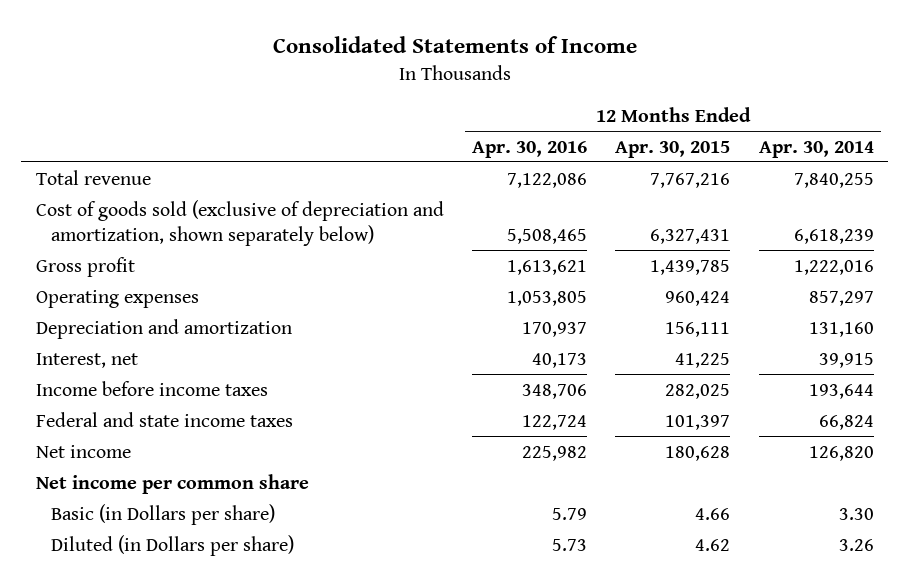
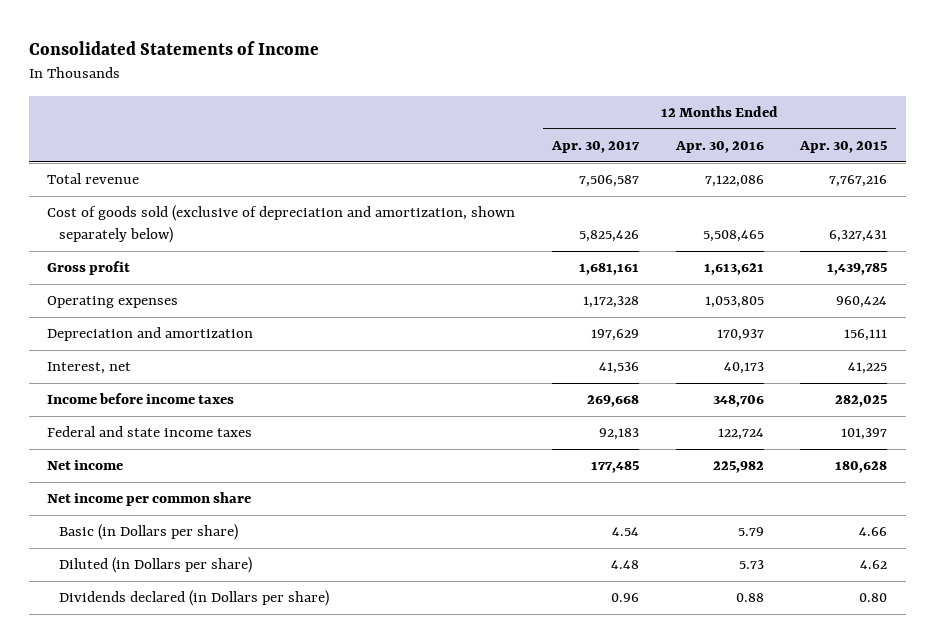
- | 12 Months Ended Apr. 30, 2016 | 12 Months Ended Apr. 30, 2015 | 12 Months Ended Apr. 30, 2014
+ | 12 Months Ended Apr. 30, 2017 | 12 Months Ended Apr. 30, 2016 | 12 Months Ended Apr. 30, 2015
+ Dividends declared (in Dollars per share) | 0.96 | 0.88 | 0.80

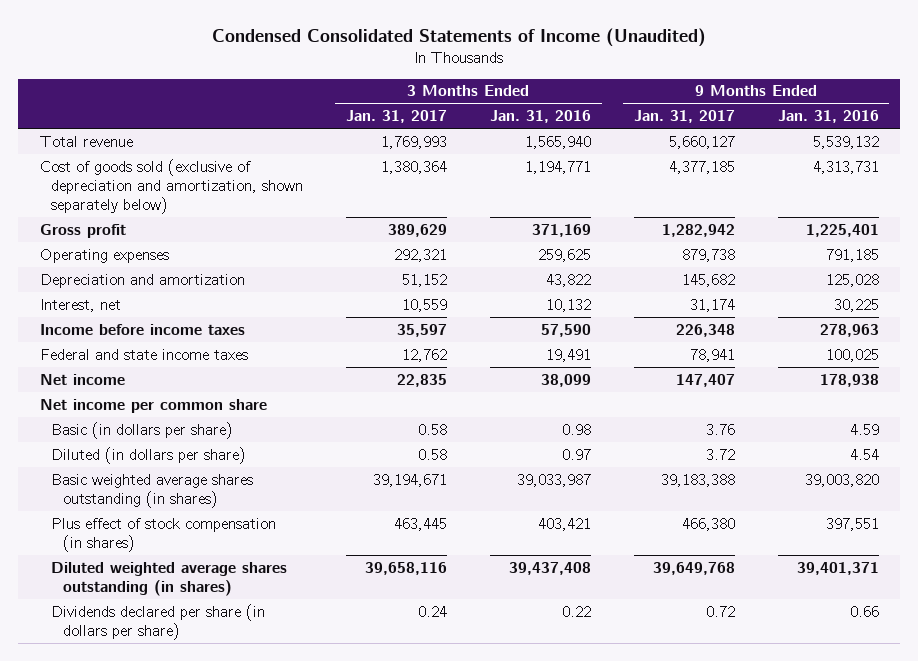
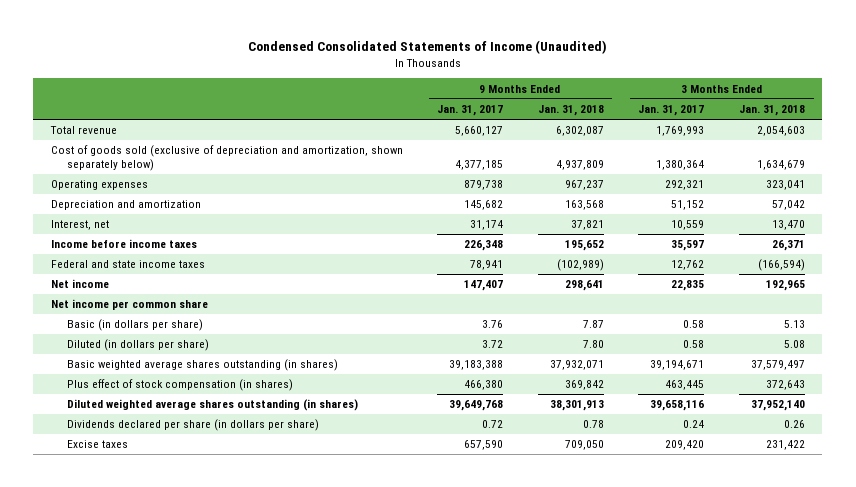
- | 3 Months Ended Jan. 31, 2017 | 3 Months Ended Jan. 31, 2016 | 9 Months Ended Jan. 31, 2017 | 9 Months Ended Jan. 31, 2016
+ | 9 Months Ended Jan. 31, 2017 | 9 Months Ended Jan. 31, 2018 | 3 Months Ended Jan. 31, 2017 | 3 Months Ended Jan. 31, 2018
- Gross profit | 389,629 | 371,169 | 1,282,942 | 1,225,401
+ Excise taxes | 657,590 | 709,050 | 209,420 | 231,422

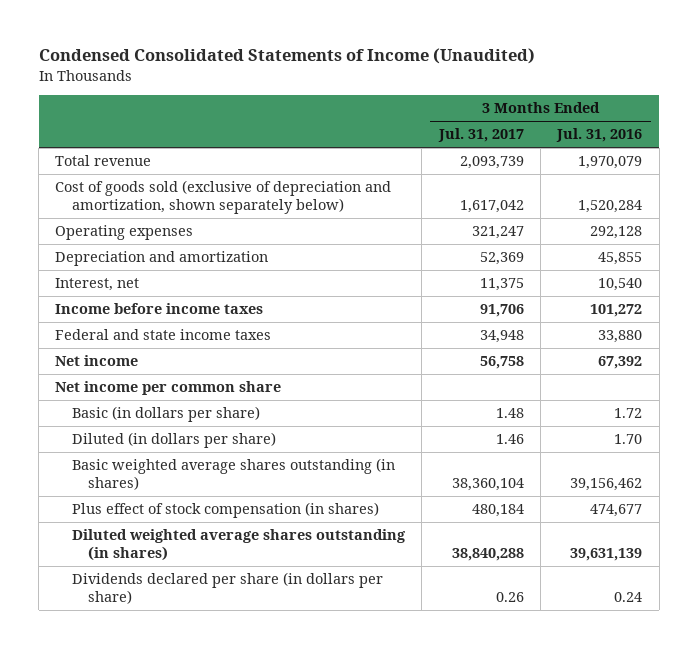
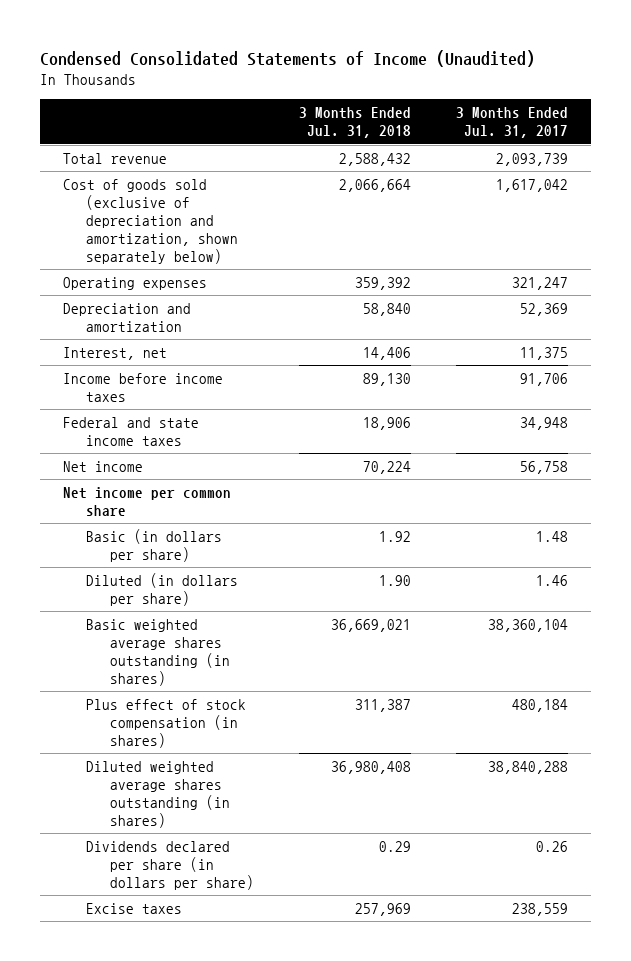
- | 3 Months Ended Jul. 31, 2017 | 3 Months Ended Jul. 31, 2016
+ | 3 Months Ended Jul. 31, 2018 | 3 Months Ended Jul. 31, 2017
+ Excise taxes | 257,969 | 238,559

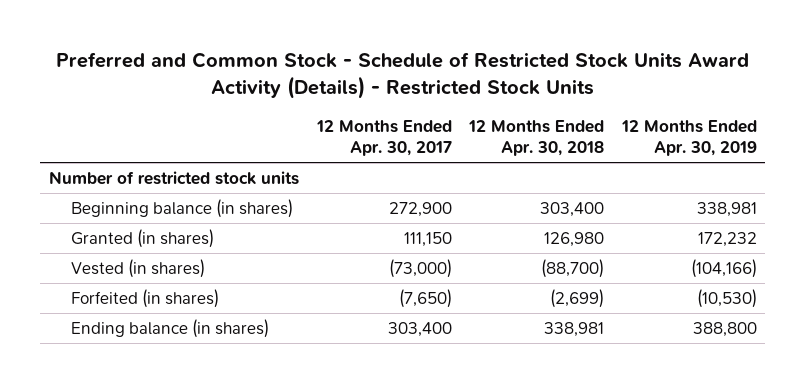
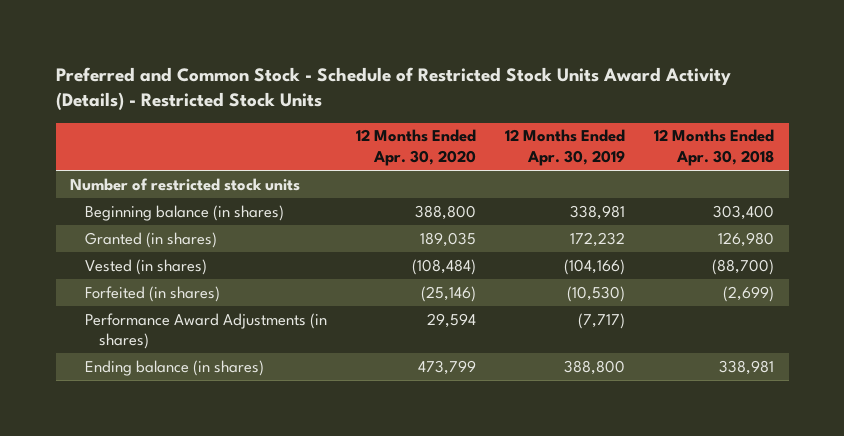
- | 12 Months Ended Apr. 30, 2017 | 12 Months Ended Apr. 30, 2018 | 12 Months Ended Apr. 30, 2019
+ | 12 Months Ended Apr. 30, 2020 | 12 Months Ended Apr. 30, 2019 | 12 Months Ended Apr. 30, 2018
+ Performance Award Adjustments (in shares) | 29,594 | (7,717) |

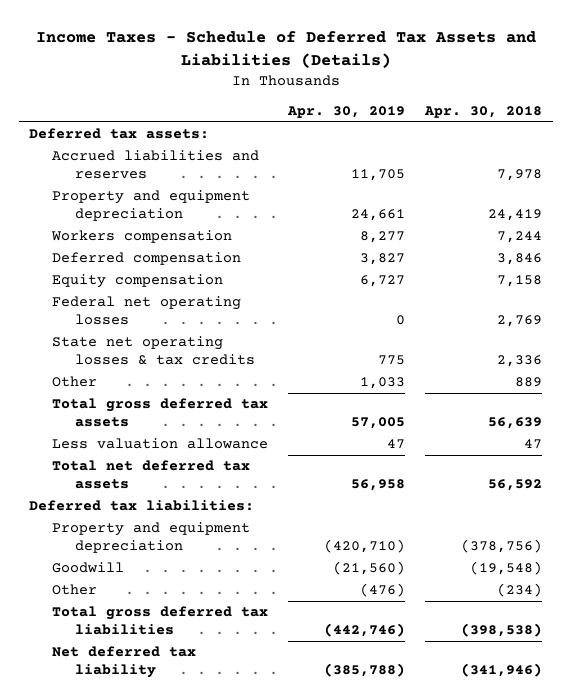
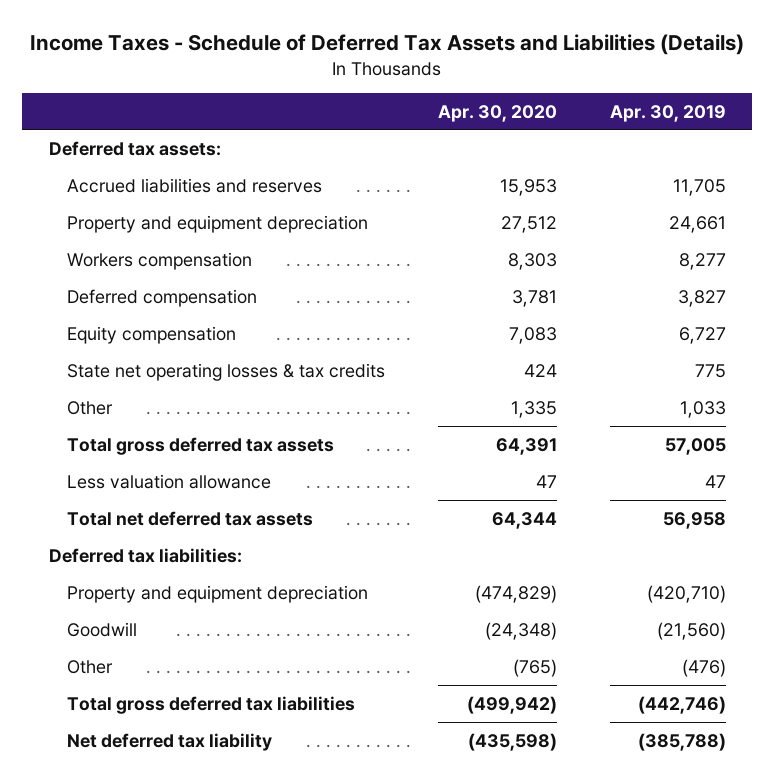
- | Apr. 30, 2019 | Apr. 30, 2018
+ | Apr. 30, 2020 | Apr. 30, 2019
- Federal net operating losses | 0 | 2,769

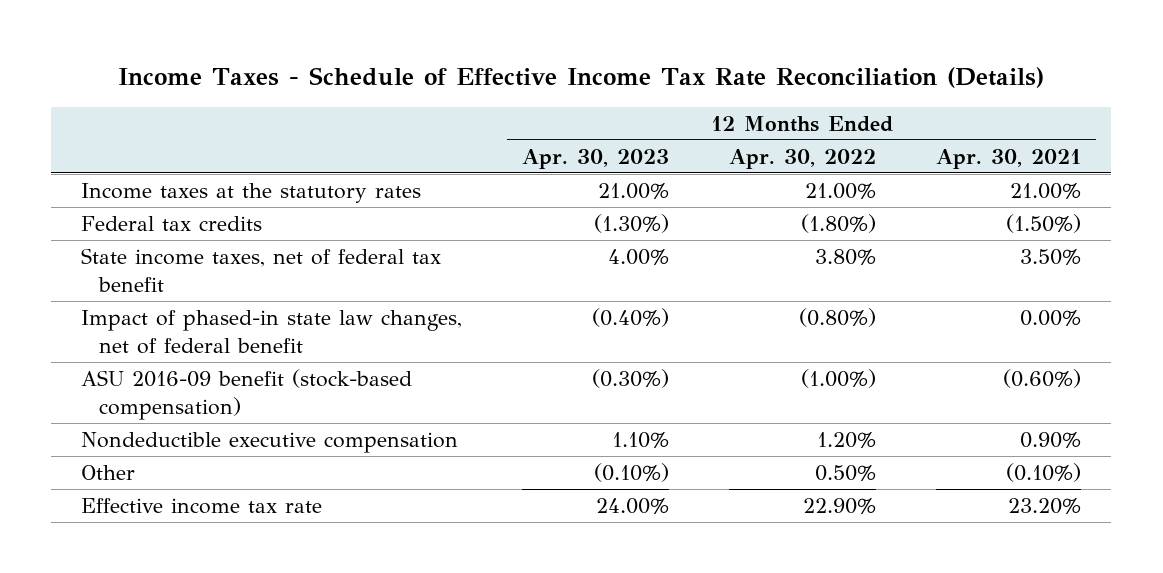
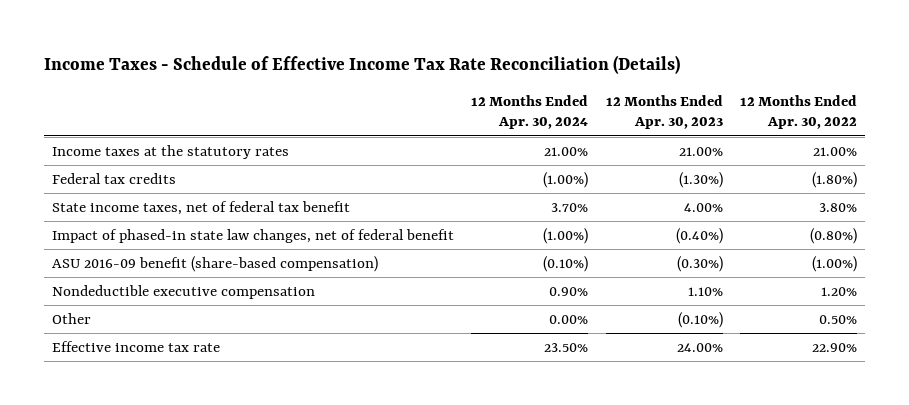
- | 12 Months Ended Apr. 30, 2023 | 12 Months Ended Apr. 30, 2022 | 12 Months Ended Apr. 30, 2021
+ | 12 Months Ended Apr. 30, 2024 | 12 Months Ended Apr. 30, 2023 | 12 Months Ended Apr. 30, 2022
- ASU 2016-09 benefit (stock-based compensation) | (0.30%) | (1.00%) | (0.60%)
+ ASU 2016-09 benefit (share-based compensation) | (0.10%) | (0.30%) | (1.00%)

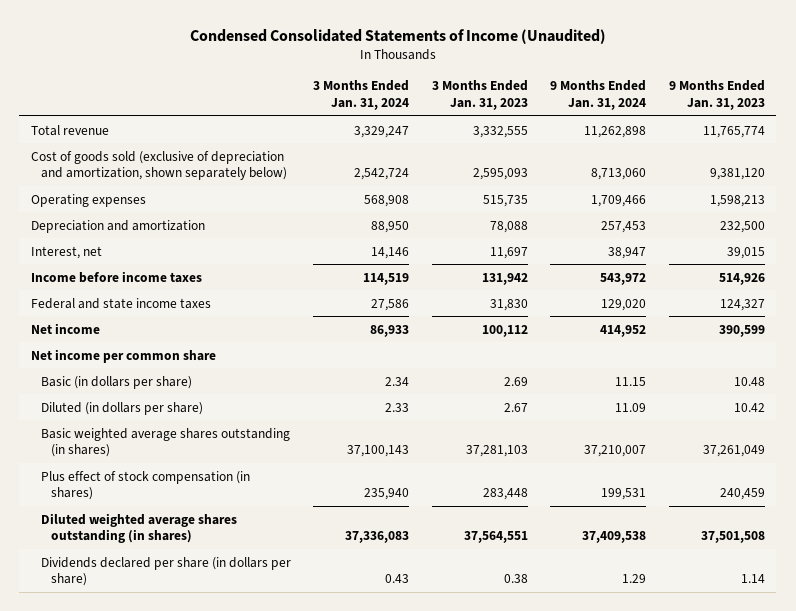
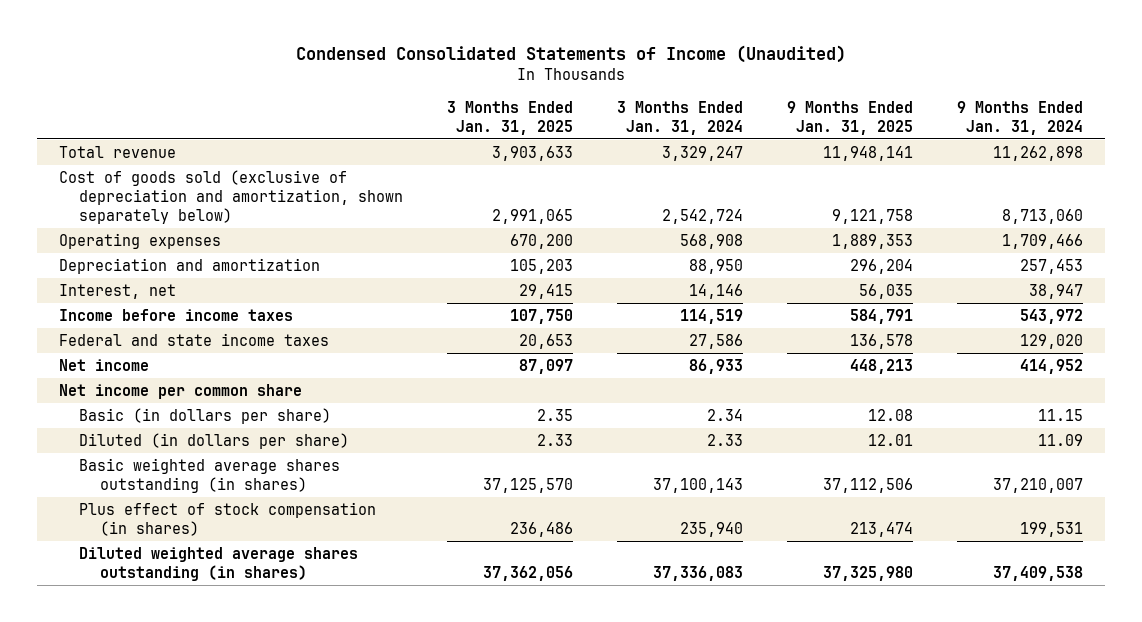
- | 3 Months Ended Jan. 31, 2024 | 3 Months Ended Jan. 31, 2023 | 9 Months Ended Jan. 31, 2024 | 9 Months Ended Jan. 31, 2023
+ | 3 Months Ended Jan. 31, 2025 | 3 Months Ended Jan. 31, 2024 | 9 Months Ended Jan. 31, 2025 | 9 Months Ended Jan. 31, 2024
- Dividends declared per share (in dollars per share) | 0.43 | 0.38 | 1.29 | 1.14

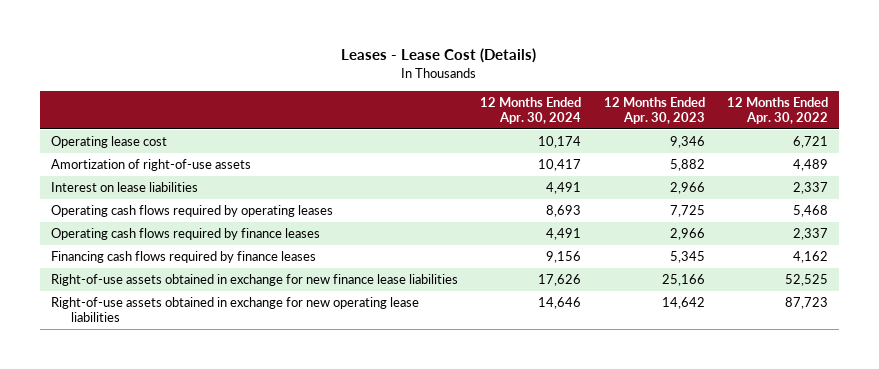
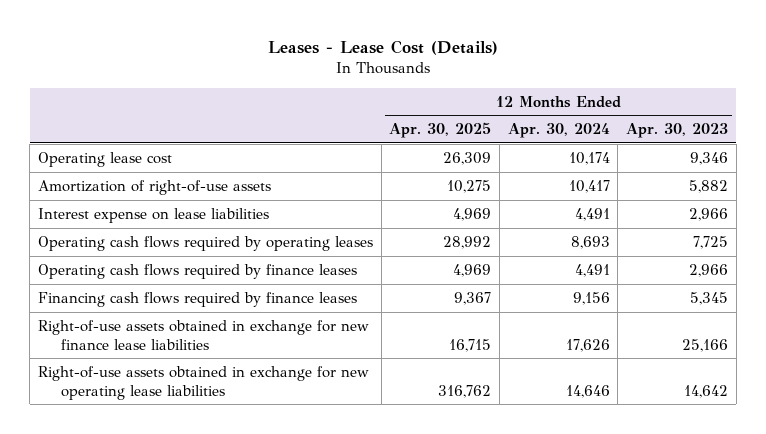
- | 12 Months Ended Apr. 30, 2024 | 12 Months Ended Apr. 30, 2023 | 12 Months Ended Apr. 30, 2022
+ | 12 Months Ended Apr. 30, 2025 | 12 Months Ended Apr. 30, 2024 | 12 Months Ended Apr. 30, 2023
- Interest on lease liabilities | 4,491 | 2,966 | 2,337
+ Interest expense on lease liabilities | 4,969 | 4,491 | 2,966

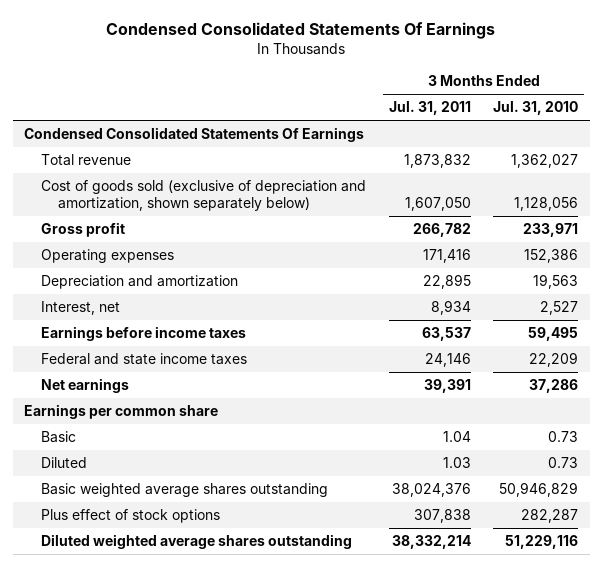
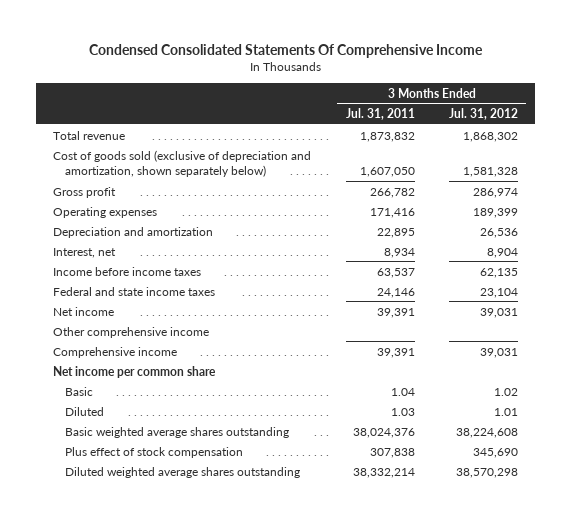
- Condensed Consolidated Statements Of Earnings
+ Condensed Consolidated Statements Of Comprehensive Income
- | 3 Months Ended Jul. 31, 2011 | 3 Months Ended Jul. 31, 2010
+ | 3 Months Ended Jul. 31, 2011 | 3 Months Ended Jul. 31, 2012
- Condensed Consolidated Statements Of Earnings
- Earnings before income taxes | 63,537 | 59,495
+ Income before income taxes | 63,537 | 62,135
- Net earnings | 39,391 | 37,286
- Earnings per common share
+ Net income | 39,391 | 39,031
+ Other comprehensive income
+ Comprehensive income | 39,391 | 39,031
+ Net income per common share
- Plus effect of stock options | 307,838 | 282,287
+ Plus effect of stock compensation | 307,838 | 345,690

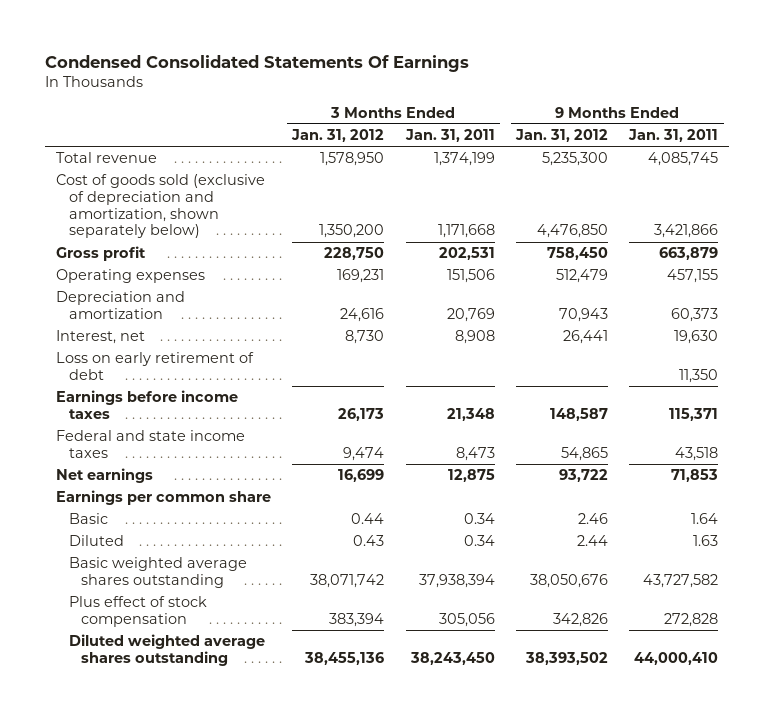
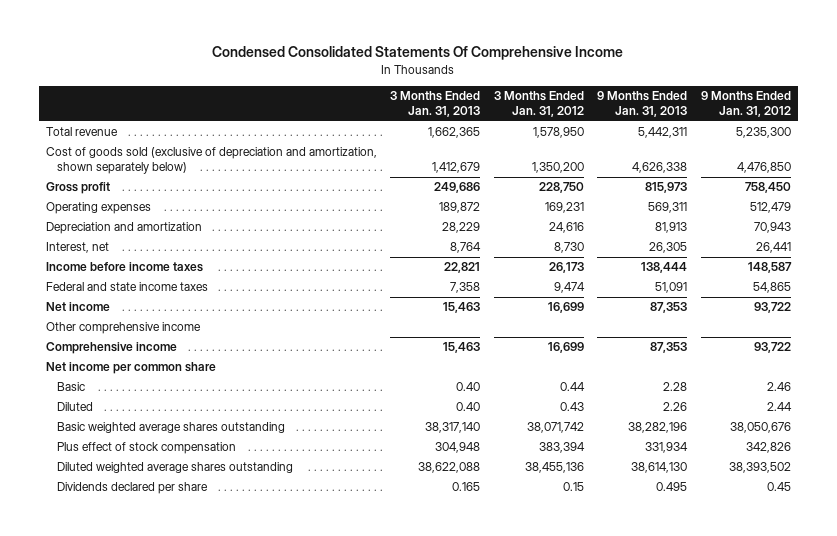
- Condensed Consolidated Statements Of Earnings
+ Condensed Consolidated Statements Of Comprehensive Income
- | 3 Months Ended Jan. 31, 2012 | 3 Months Ended Jan. 31, 2011 | 9 Months Ended Jan. 31, 2012 | 9 Months Ended Jan. 31, 2011
+ | 3 Months Ended Jan. 31, 2013 | 3 Months Ended Jan. 31, 2012 | 9 Months Ended Jan. 31, 2013 | 9 Months Ended Jan. 31, 2012
- Loss on early retirement of debt | | | | 11,350
- Earnings before income taxes | 26,173 | 21,348 | 148,587 | 115,371
+ Income before income taxes | 22,821 | 26,173 | 138,444 | 148,587
- Net earnings | 16,699 | 12,875 | 93,722 | 71,853
- Earnings per common share
+ Net income | 15,463 | 16,699 | 87,353 | 93,722
+ Other comprehensive income
+ Comprehensive income | 15,463 | 16,699 | 87,353 | 93,722
+ Net income per common share
+ Dividends declared per share | 0.165 | 0.15 | 0.495 | 0.45

